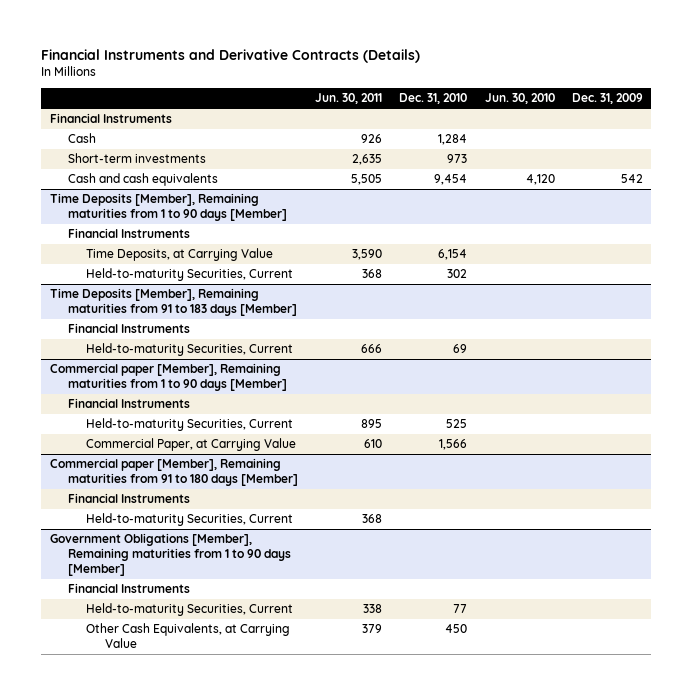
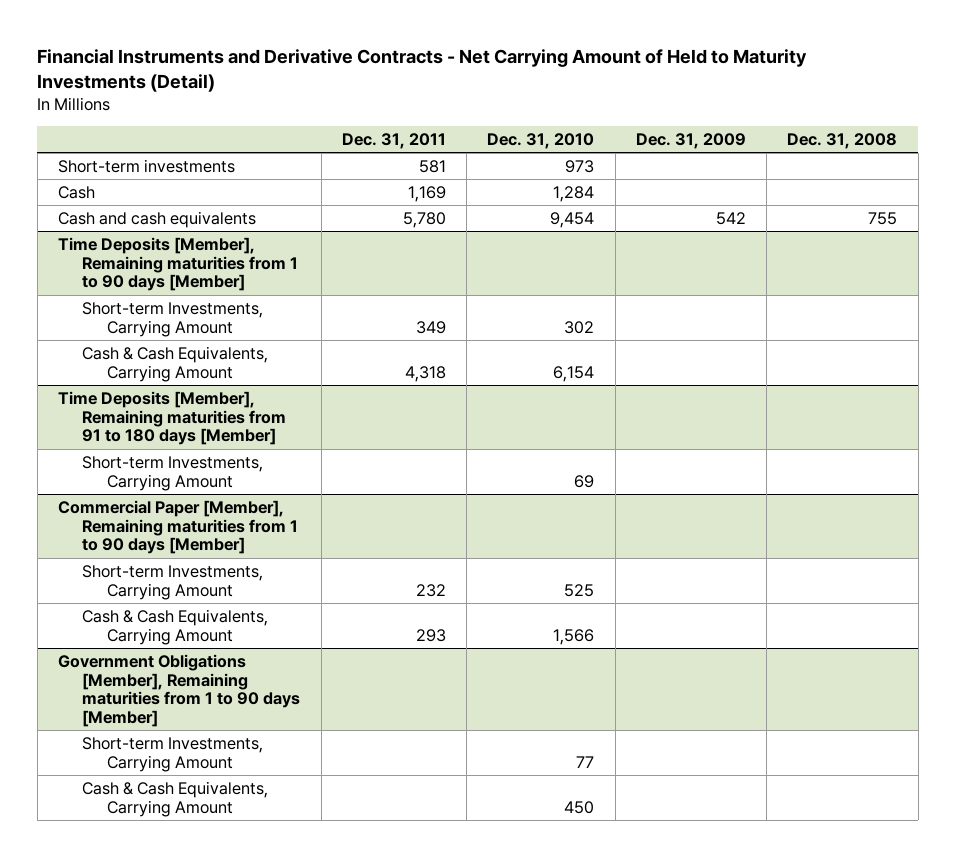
- Financial Instruments and Derivative Contracts (Details)
+ Financial Instruments and Derivative Contracts - Net Carrying Amount of Held to Maturity Investments (Detail)
- | Jun. 30, 2011 | Dec. 31, 2010 | Jun. 30, 2010 | Dec. 31, 2009
+ | Dec. 31, 2011 | Dec. 31, 2010 | Dec. 31, 2009 | Dec. 31, 2008
- Financial Instruments
moved down: Cash | 1,169 | 1,284 | |
@ Time Deposits [Member], Remaining maturities from 1 to 90 days [Member]
- Financial Instruments
- Time Deposits, at Carrying Value | 3,590 | 6,154 | |
- Held-to-maturity Securities, Current | 368 | 302 | |
- Time Deposits [Member], Remaining maturities from 91 to 183 days [Member]
- Financial Instruments
- Held-to-maturity Securities, Current | 666 | 69 | |
- Commercial paper [Member], Remaining maturities from 1 to 90 days [Member]
- Financial Instruments
- Held-to-maturity Securities, Current | 895 | 525 | |
- Commercial Paper, at Carrying Value | 610 | 1,566 | |
- Commercial paper [Member], Remaining maturities from 91 to 180 days [Member]
- Financial Instruments
- Held-to-maturity Securities, Current | 368 | | |
@ Time Deposits [Member], Remaining maturities from 1 to 90 days [Member]
+ Short-term Investments, Carrying Amount | 349 | 302 | |
+ Cash & Cash Equivalents, Carrying Amount | 4,318 | 6,154 | |
+ Time Deposits [Member], Remaining maturities from 91 to 180 days [Member]
+ Short-term Investments, Carrying Amount | | 69 | |
+ Commercial Paper [Member], Remaining maturities from 1 to 90 days [Member]
+ Short-term Investments, Carrying Amount | 232 | 525 | |
+ Cash & Cash Equivalents, Carrying Amount | 293 | 1,566 | |
@ Government Obligations [Member], Remaining maturities from 1 to 90 days [Member]
- Financial Instruments
- Held-to-maturity Securities, Current | 338 | 77 | |
- Other Cash Equivalents, at Carrying Value | 379 | 450 | |
+ Short-term Investments, Carrying Amount | | 77 | |
+ Cash & Cash Equivalents, Carrying Amount | | 450 | |

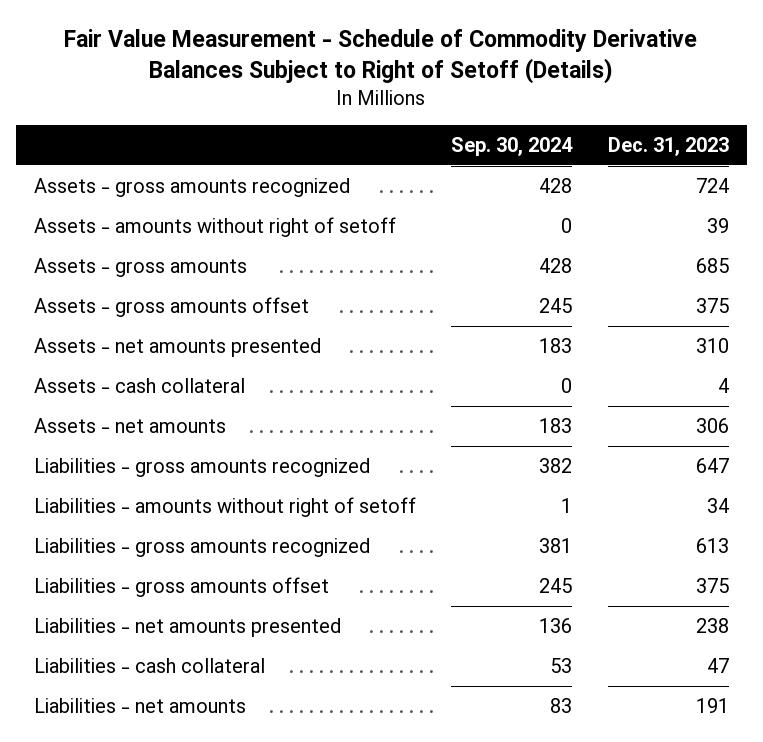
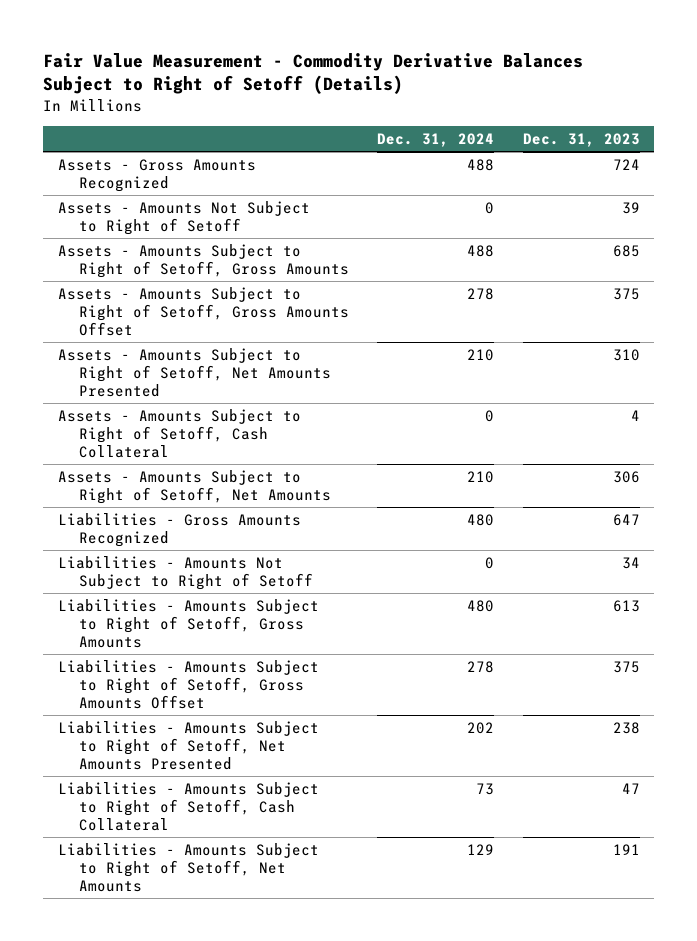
- Fair Value Measurement - Schedule of Commodity Derivative Balances Subject to Right of Setoff (Details)
+ Fair Value Measurement - Commodity Derivative Balances Subject to Right of Setoff (Details)
- | Sep. 30, 2024 | Dec. 31, 2023
+ | Dec. 31, 2024 | Dec. 31, 2023
- Assets - gross amounts recognized | 428 | 724
- Assets - amounts without right of setoff | 0 | 39
- Assets - gross amounts | 428 | 685
- Assets - gross amounts offset | 245 | 375
- Assets - net amounts presented | 183 | 310
- Assets - cash collateral | 0 | 4
- Assets - net amounts | 183 | 306
- Liabilities - gross amounts recognized | 382 | 647
- Liabilities - amounts without right of setoff | 1 | 34
- Liabilities - gross amounts recognized | 381 | 613
- Liabilities - gross amounts offset | 245 | 375
- Liabilities - net amounts presented | 136 | 238
- Liabilities - cash collateral | 53 | 47
- Liabilities - net amounts | 83 | 191
+ Assets - Gross Amounts Recognized | 488 | 724
+ Assets - Amounts Not Subject to Right of Setoff | 0 | 39
+ Assets - Amounts Subject to Right of Setoff, Gross Amounts | 488 | 685
+ Assets - Amounts Subject to Right of Setoff, Gross Amounts Offset | 278 | 375
+ Assets - Amounts Subject to Right of Setoff, Net Amounts Presented | 210 | 310
+ Assets - Amounts Subject to Right of Setoff, Cash Collateral | 0 | 4
+ Assets - Amounts Subject to Right of Setoff, Net Amounts | 210 | 306
+ Liabilities - Gross Amounts Recognized | 480 | 647
+ Liabilities - Amounts Not Subject to Right of Setoff | 0 | 34
+ Liabilities - Amounts Subject to Right of Setoff, Gross Amounts | 480 | 613
+ Liabilities - Amounts Subject to Right of Setoff, Gross Amounts Offset | 278 | 375
+ Liabilities - Amounts Subject to Right of Setoff, Net Amounts Presented | 202 | 238
+ Liabilities - Amounts Subject to Right of Setoff, Cash Collateral | 73 | 47
+ Liabilities - Amounts Subject to Right of Setoff, Net Amounts | 129 | 191

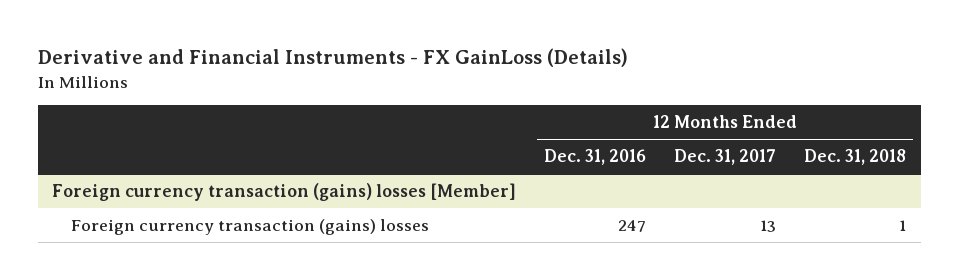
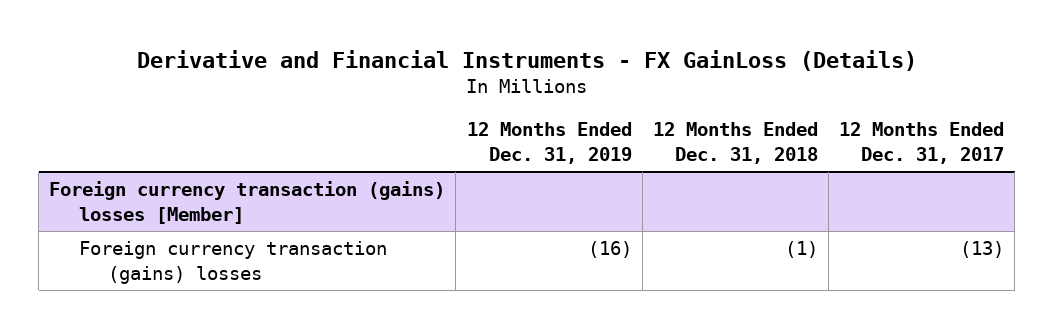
- | 12 Months Ended Dec. 31, 2016 | 12 Months Ended Dec. 31, 2017 | 12 Months Ended Dec. 31, 2018
+ | 12 Months Ended Dec. 31, 2019 | 12 Months Ended Dec. 31, 2018 | 12 Months Ended Dec. 31, 2017
@ Foreign currency transaction (gains) losses [Member]
- Foreign currency transaction (gains) losses | 247 | 13 | 1
+ Foreign currency transaction (gains) losses | (16) | (1) | (13)

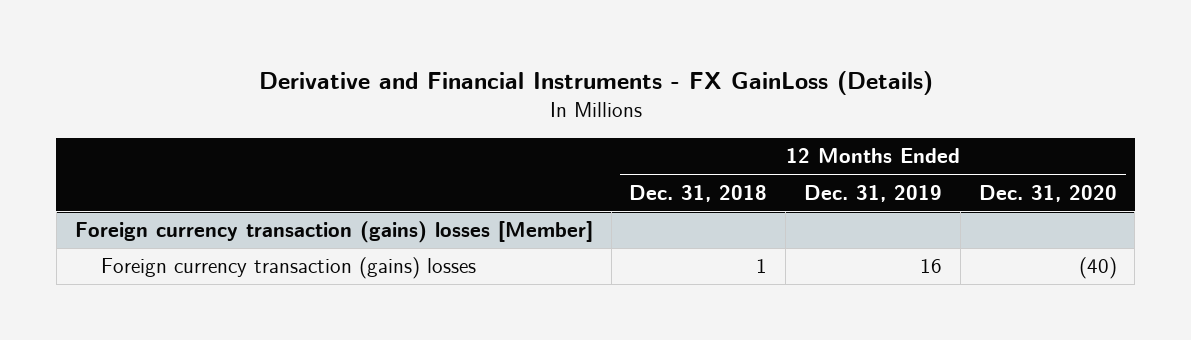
- | 12 Months Ended Dec. 31, 2019 | 12 Months Ended Dec. 31, 2018 | 12 Months Ended Dec. 31, 2017
+ | 12 Months Ended Dec. 31, 2018 | 12 Months Ended Dec. 31, 2019 | 12 Months Ended Dec. 31, 2020
@ Foreign currency transaction (gains) losses [Member]
- Foreign currency transaction (gains) losses | (16) | (1) | (13)
+ Foreign currency transaction (gains) losses | 1 | 16 | (40)

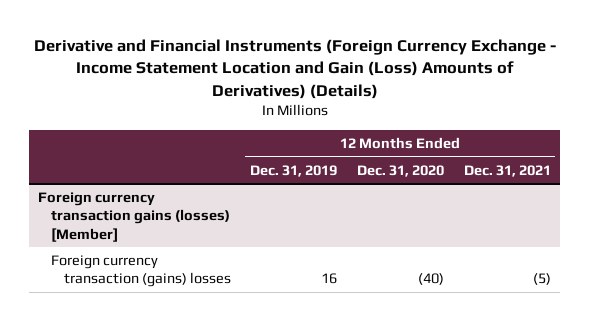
- Derivative and Financial Instruments - FX GainLoss (Details)
+ Derivative and Financial Instruments (Foreign Currency Exchange - Income Statement Location and Gain (Loss) Amounts of Derivatives) (Details)
- | 12 Months Ended Dec. 31, 2018 | 12 Months Ended Dec. 31, 2019 | 12 Months Ended Dec. 31, 2020
+ | 12 Months Ended Dec. 31, 2019 | 12 Months Ended Dec. 31, 2020 | 12 Months Ended Dec. 31, 2021
- Foreign currency transaction (gains) losses [Member]
+ Foreign currency transaction gains (losses) [Member]

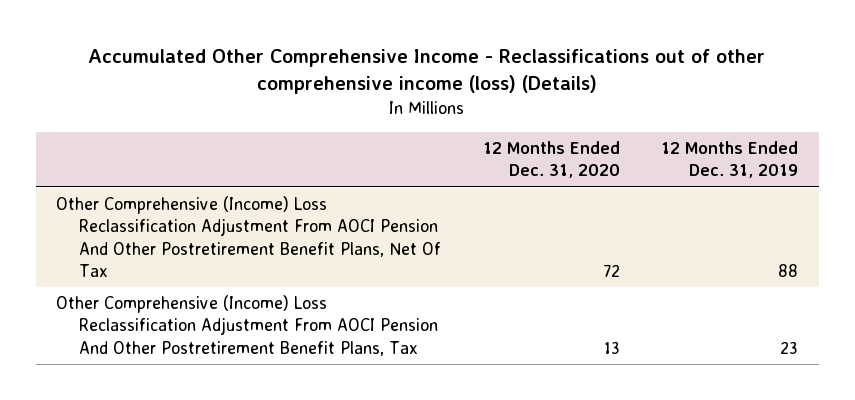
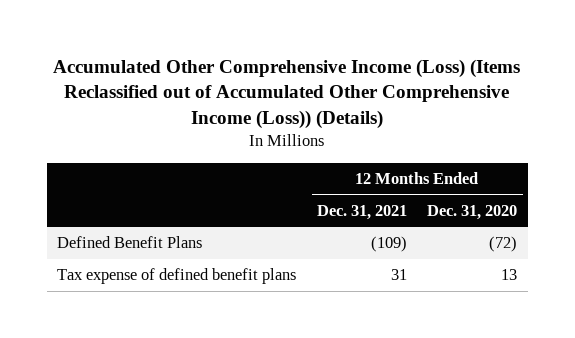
- Accumulated Other Comprehensive Income - Reclassifications out of other comprehensive income (loss) (Details)
+ Accumulated Other Comprehensive Income (Loss) (Items Reclassified out of Accumulated Other Comprehensive Income (Loss)) (Details)
- | 12 Months Ended Dec. 31, 2020 | 12 Months Ended Dec. 31, 2019
+ | 12 Months Ended Dec. 31, 2021 | 12 Months Ended Dec. 31, 2020
- Other Comprehensive (Income) Loss Reclassification Adjustment From AOCI Pension And Other Postretirement Benefit Plans, Net Of Tax | 72 | 88
- Other Comprehensive (Income) Loss Reclassification Adjustment From AOCI Pension And Other Postretirement Benefit Plans, Tax | 13 | 23
+ Defined Benefit Plans | (109) | (72)
+ Tax expense of defined benefit plans | 31 | 13

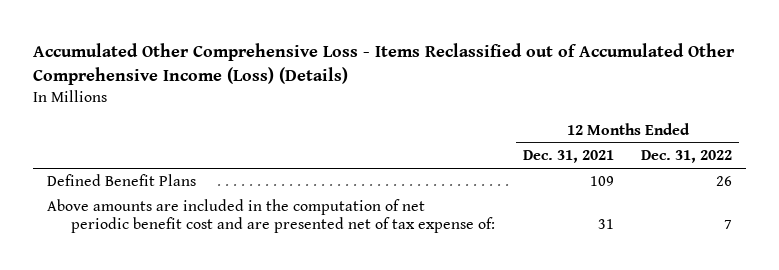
- Accumulated Other Comprehensive Income (Loss) (Items Reclassified out of Accumulated Other Comprehensive Income (Loss)) (Details)
+ Accumulated Other Comprehensive Loss - Items Reclassified out of Accumulated Other Comprehensive Income (Loss) (Details)
- | 12 Months Ended Dec. 31, 2021 | 12 Months Ended Dec. 31, 2020
+ | 12 Months Ended Dec. 31, 2021 | 12 Months Ended Dec. 31, 2022
- Defined Benefit Plans | (109) | (72)
- Tax expense of defined benefit plans | 31 | 13
+ Defined Benefit Plans | 109 | 26
+ Above amounts are included in the computation of net periodic benefit cost and are presented net of tax expense of: | 31 | 7

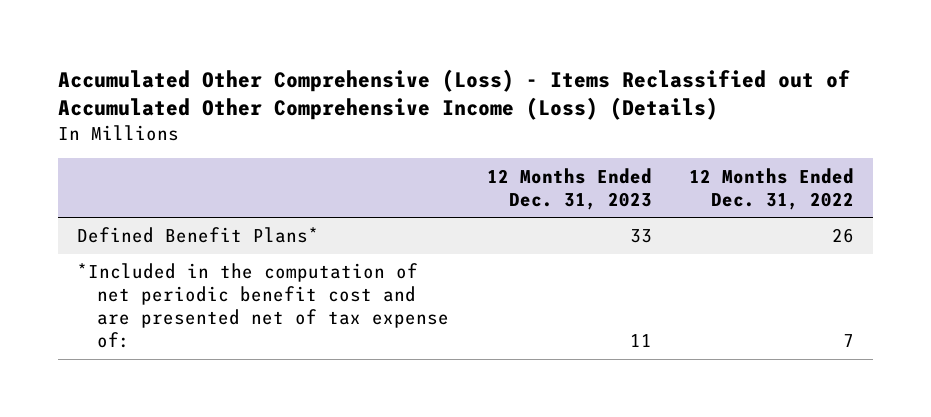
- Accumulated Other Comprehensive Loss - Items Reclassified out of Accumulated Other Comprehensive Income (Loss) (Details)
+ Accumulated Other Comprehensive (Loss) - Items Reclassified out of Accumulated Other Comprehensive Income (Loss) (Details)
- | 12 Months Ended Dec. 31, 2021 | 12 Months Ended Dec. 31, 2022
+ | 12 Months Ended Dec. 31, 2023 | 12 Months Ended Dec. 31, 2022
- Defined Benefit Plans | 109 | 26
- Above amounts are included in the computation of net periodic benefit cost and are presented net of tax expense of: | 31 | 7
+ Defined Benefit Plans* | 33 | 26
+ *Included in the computation of net periodic benefit cost and are presented net of tax expense of: | 11 | 7

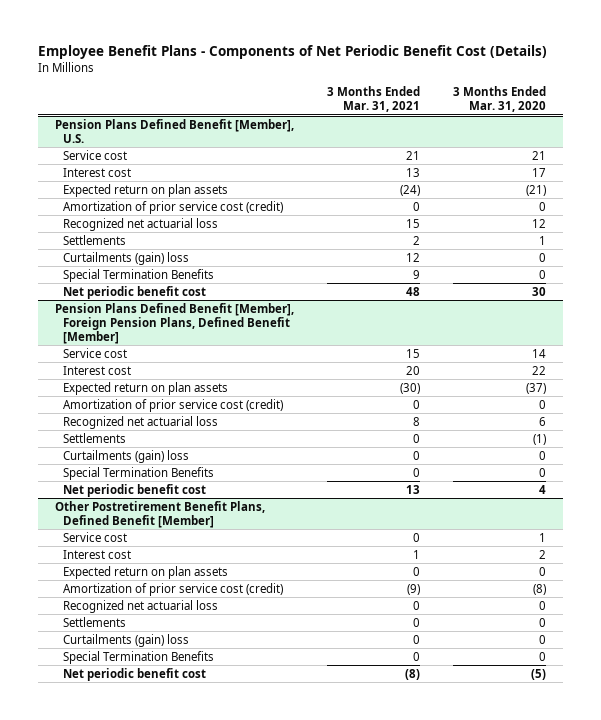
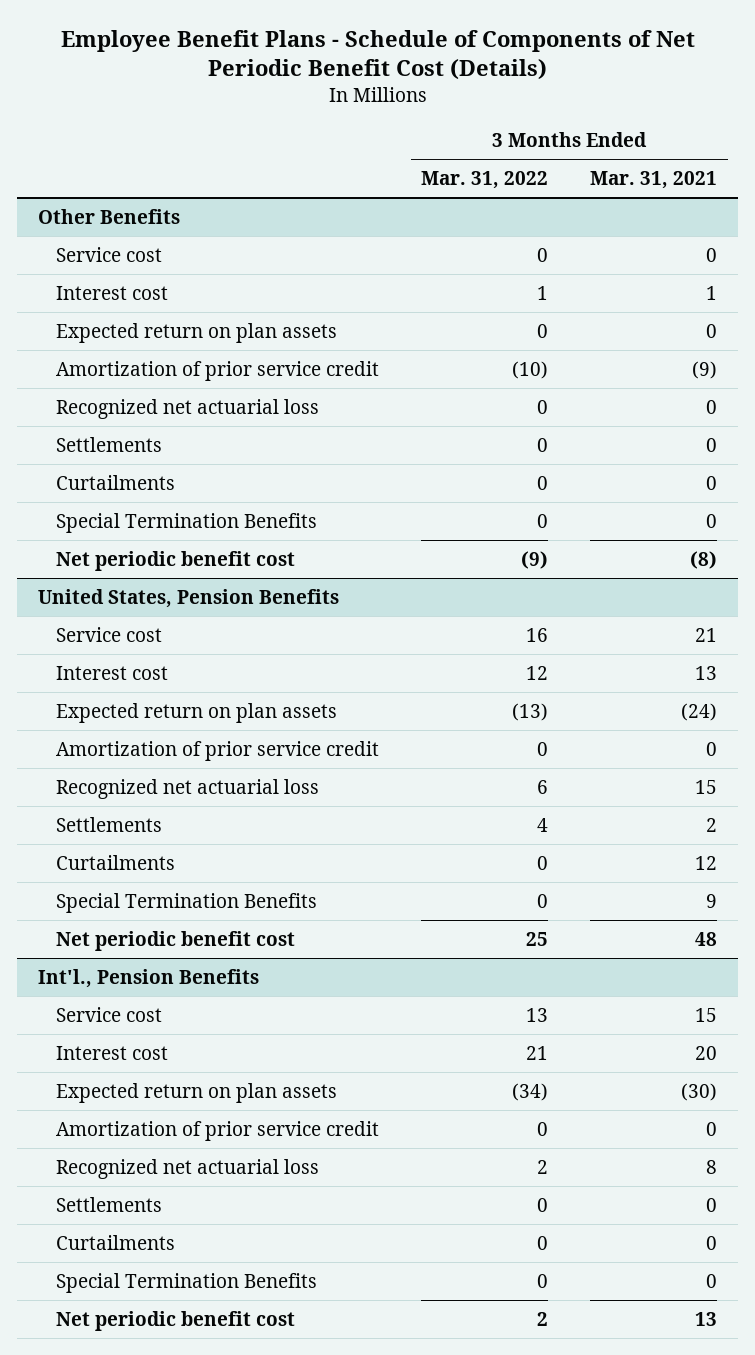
- Employee Benefit Plans - Components of Net Periodic Benefit Cost (Details)
+ Employee Benefit Plans - Schedule of Components of Net Periodic Benefit Cost (Details)
- | 3 Months Ended Mar. 31, 2021 | 3 Months Ended Mar. 31, 2020
+ | 3 Months Ended Mar. 31, 2022 | 3 Months Ended Mar. 31, 2021
- Pension Plans Defined Benefit [Member], U.S.
+ Other Benefits
+ Service cost | 0 | 0
+ Interest cost | 1 | 1
+ Expected return on plan assets | 0 | 0
+ Amortization of prior service credit | (10) | (9)
+ Recognized net actuarial loss | 0 | 0
+ Settlements | 0 | 0
+ Curtailments | 0 | 0
+ Special Termination Benefits | 0 | 0
+ Net periodic benefit cost | (9) | (8)
+ United States, Pension Benefits
- Amortization of prior service cost (credit) | 0 | 0
+ Amortization of prior service credit | 0 | 0
- Curtailments (gain) loss | 12 | 0
+ Curtailments | 0 | 12
- Pension Plans Defined Benefit [Member], Foreign Pension Plans, Defined Benefit [Member]
+ Int'l., Pension Benefits
- Amortization of prior service cost (credit) | 0 | 0
+ Amortization of prior service credit | 0 | 0
- Curtailments (gain) loss | 0 | 0
+ Curtailments | 0 | 0
- Other Postretirement Benefit Plans, Defined Benefit [Member]
- Service cost | 0 | 1
- Interest cost | 1 | 2
- Expected return on plan assets | 0 | 0
- Amortization of prior service cost (credit) | (9) | (8)
- Recognized net actuarial loss | 0 | 0
- Settlements | 0 | 0
- Curtailments (gain) loss | 0 | 0
- Special Termination Benefits | 0 | 0
- Net periodic benefit cost | (8) | (5)

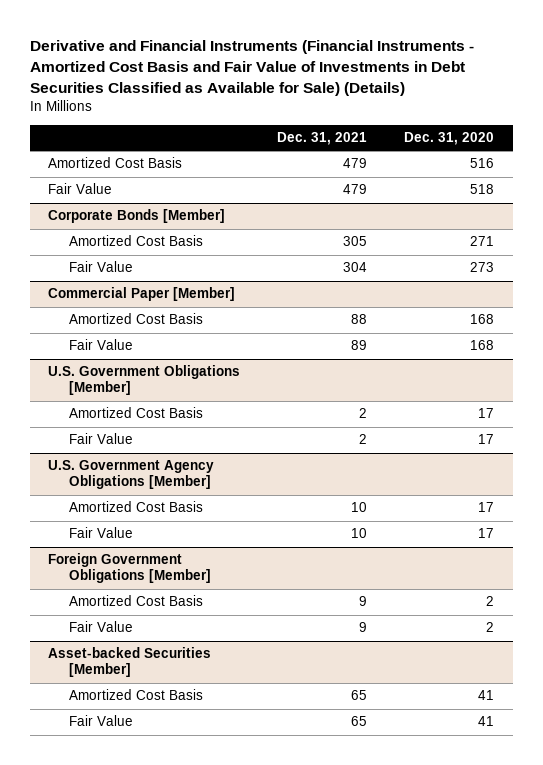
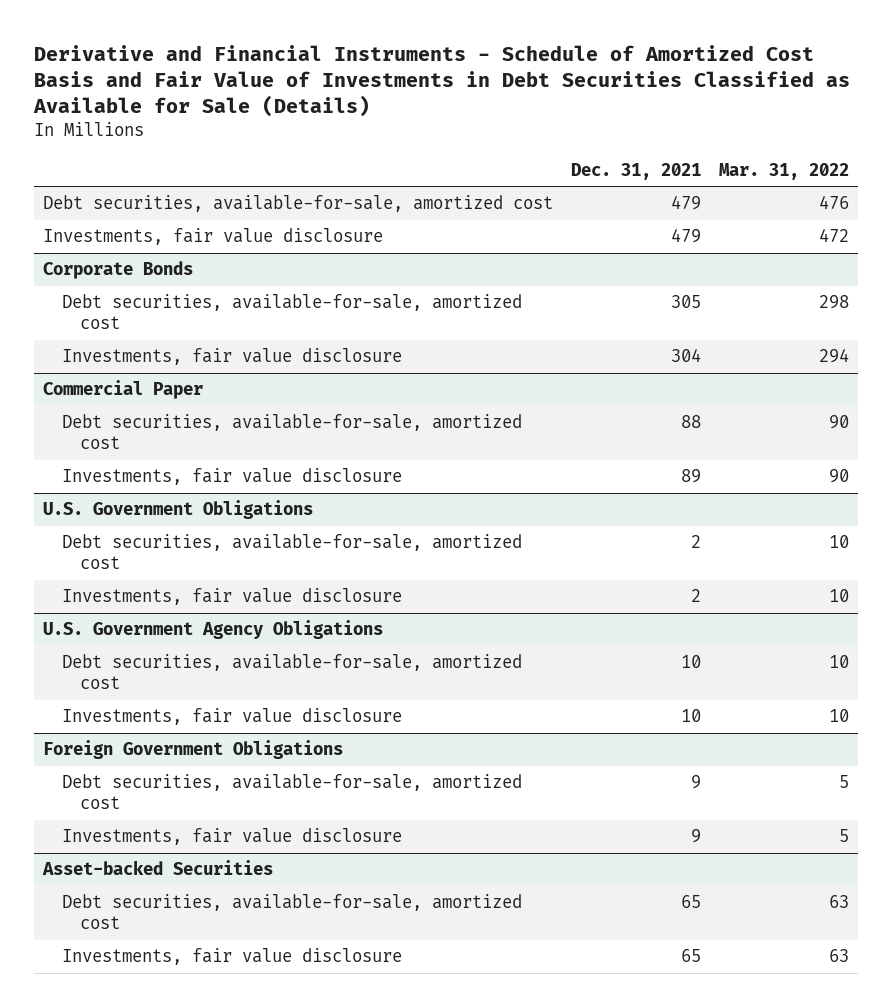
- Derivative and Financial Instruments (Financial Instruments - Amortized Cost Basis and Fair Value of Investments in Debt Securities Classified as Available for Sale) (Details)
+ Derivative and Financial Instruments - Schedule of Amortized Cost Basis and Fair Value of Investments in Debt Securities Classified as Available for Sale (Details)
- | Dec. 31, 2021 | Dec. 31, 2020
+ | Dec. 31, 2021 | Mar. 31, 2022
- Amortized Cost Basis | 479 | 516
- Fair Value | 479 | 518
- Corporate Bonds [Member]
- Amortized Cost Basis | 305 | 271
- Fair Value | 304 | 273
- Commercial Paper [Member]
- Amortized Cost Basis | 88 | 168
- Fair Value | 89 | 168
- U.S. Government Obligations [Member]
- Amortized Cost Basis | 2 | 17
- Fair Value | 2 | 17
- U.S. Government Agency Obligations [Member]
- Amortized Cost Basis | 10 | 17
- Fair Value | 10 | 17
- Foreign Government Obligations [Member]
- Amortized Cost Basis | 9 | 2
- Fair Value | 9 | 2
- Asset-backed Securities [Member]
- Amortized Cost Basis | 65 | 41
- Fair Value | 65 | 41
+ Debt securities, available-for-sale, amortized cost | 479 | 476
+ Investments, fair value disclosure | 479 | 472
+ Corporate Bonds
+ Debt securities, available-for-sale, amortized cost | 305 | 298
+ Investments, fair value disclosure | 304 | 294
+ Commercial Paper
+ Debt securities, available-for-sale, amortized cost | 88 | 90
+ Investments, fair value disclosure | 89 | 90
+ U.S. Government Obligations
+ Debt securities, available-for-sale, amortized cost | 2 | 10
+ Investments, fair value disclosure | 2 | 10
+ U.S. Government Agency Obligations
+ Debt securities, available-for-sale, amortized cost | 10 | 10
+ Investments, fair value disclosure | 10 | 10
+ Foreign Government Obligations
+ Debt securities, available-for-sale, amortized cost | 9 | 5
+ Investments, fair value disclosure | 9 | 5
+ Asset-backed Securities
+ Debt securities, available-for-sale, amortized cost | 65 | 63
+ Investments, fair value disclosure | 65 | 63

